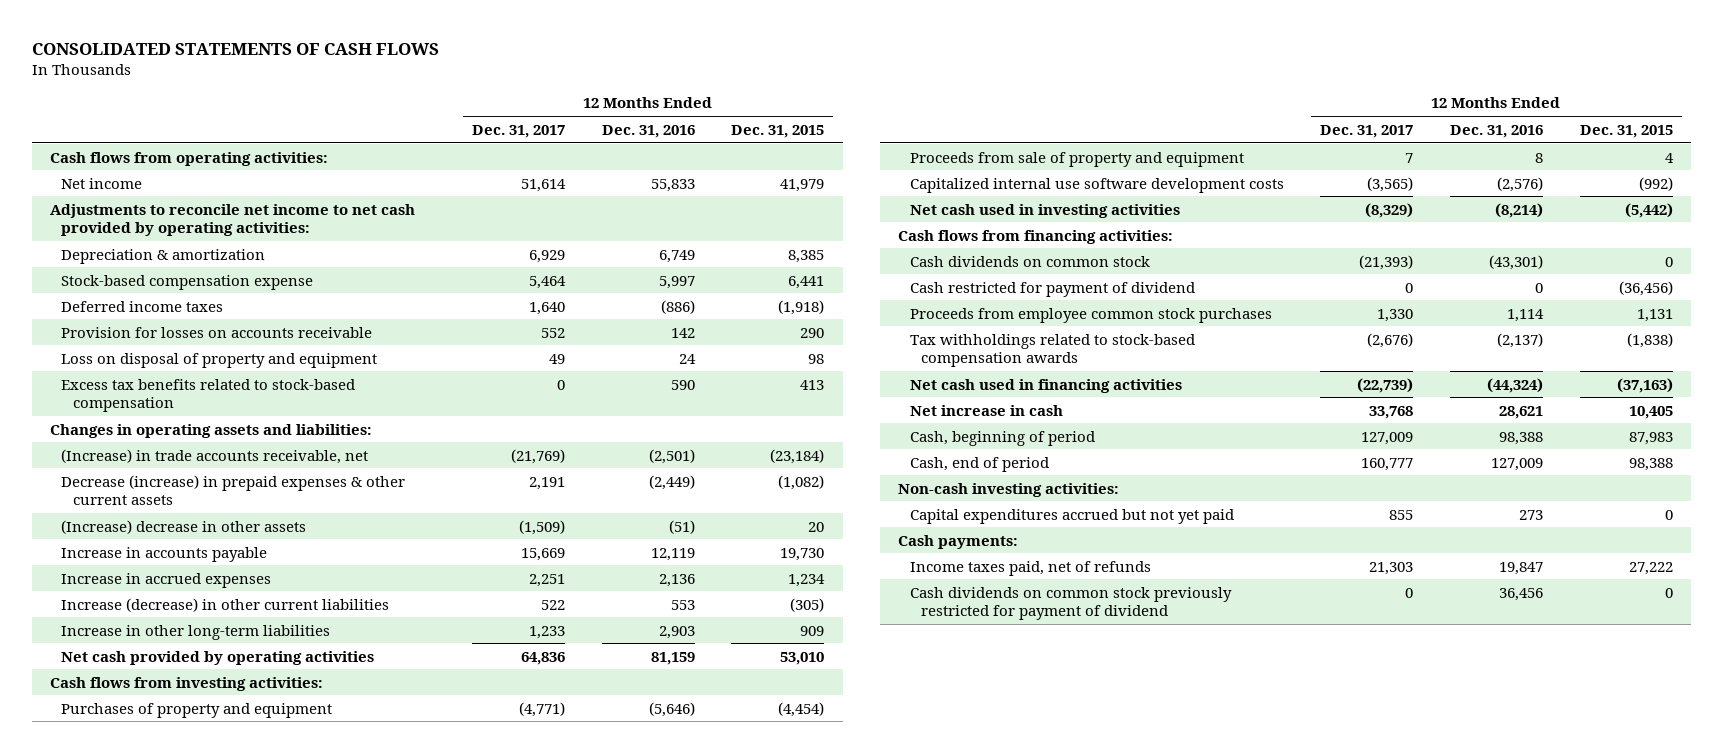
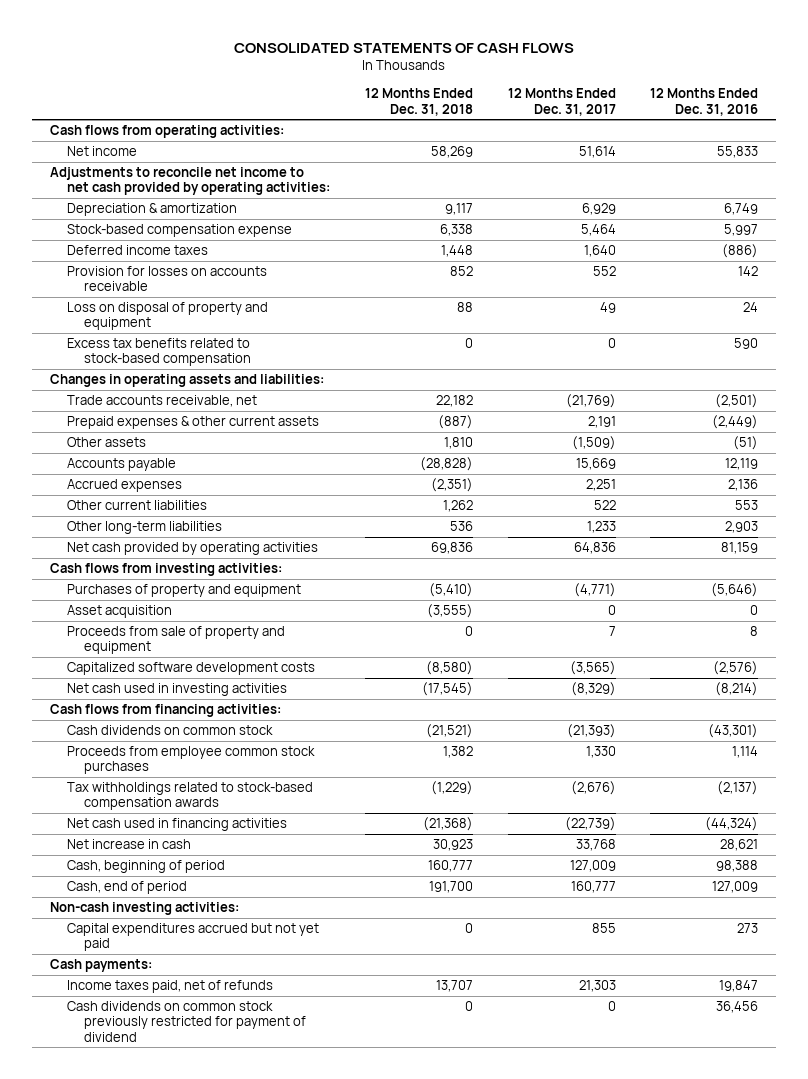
- | 12 Months Ended Dec. 31, 2017 | 12 Months Ended Dec. 31, 2016 | 12 Months Ended Dec. 31, 2015
+ | 12 Months Ended Dec. 31, 2018 | 12 Months Ended Dec. 31, 2017 | 12 Months Ended Dec. 31, 2016
- (Increase) in trade accounts receivable, net | (21,769) | (2,501) | (23,184)
- Decrease (increase) in prepaid expenses & other current assets | 2,191 | (2,449) | (1,082)
- (Increase) decrease in other assets | (1,509) | (51) | 20
- Increase in accounts payable | 15,669 | 12,119 | 19,730
- Increase in accrued expenses | 2,251 | 2,136 | 1,234
- Increase (decrease) in other current liabilities | 522 | 553 | (305)
- Increase in other long-term liabilities | 1,233 | 2,903 | 909
+ Trade accounts receivable, net | 22,182 | (21,769) | (2,501)
+ Prepaid expenses & other current assets | (887) | 2,191 | (2,449)
+ Other assets | 1,810 | (1,509) | (51)
+ Accounts payable | (28,828) | 15,669 | 12,119
+ Accrued expenses | (2,351) | 2,251 | 2,136
+ Other current liabilities | 1,262 | 522 | 553
+ Other long-term liabilities | 536 | 1,233 | 2,903
+ Asset acquisition | (3,555) | 0 | 0
- Capitalized internal use software development costs | (3,565) | (2,576) | (992)
+ Capitalized software development costs | (8,580) | (3,565) | (2,576)
- Cash restricted for payment of dividend | 0 | 0 | (36,456)

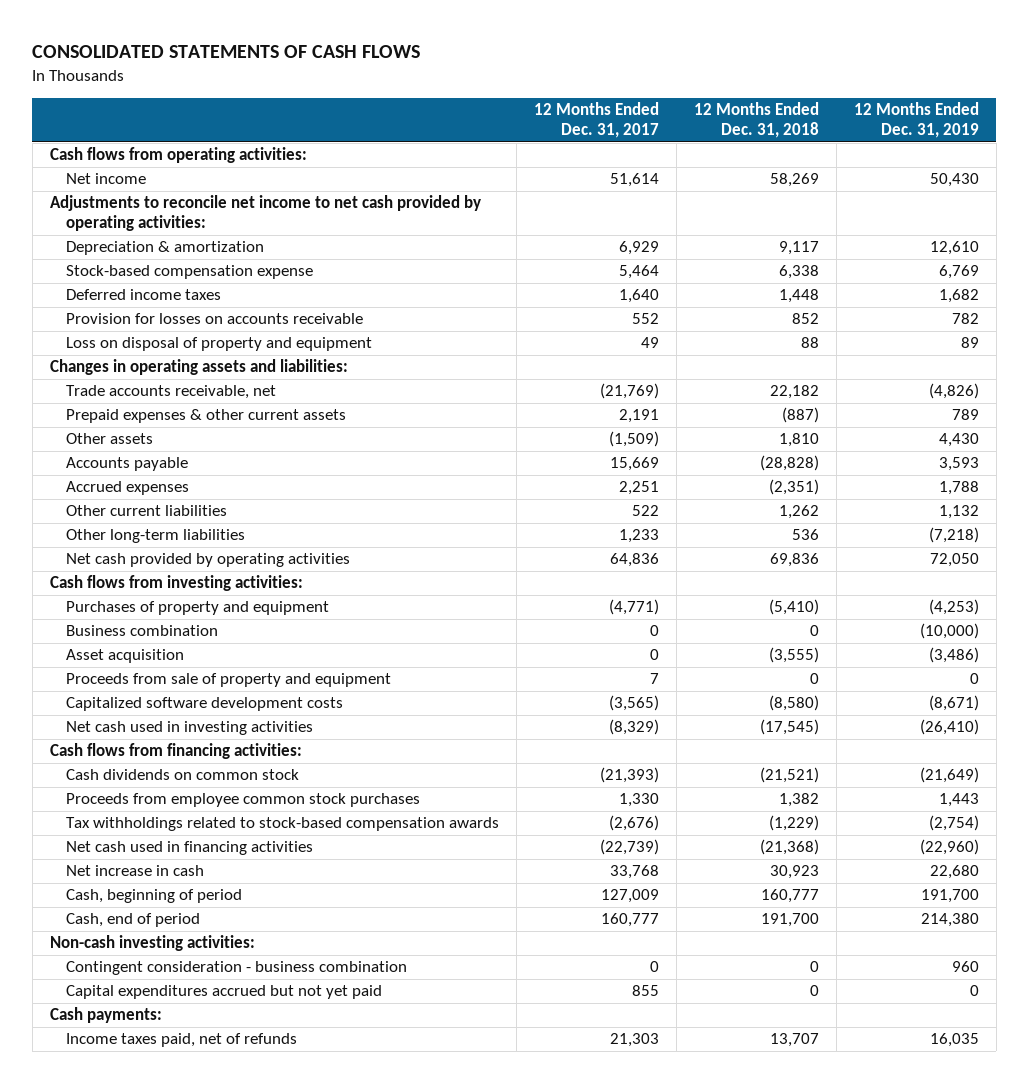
- | 12 Months Ended Dec. 31, 2018 | 12 Months Ended Dec. 31, 2017 | 12 Months Ended Dec. 31, 2016
+ | 12 Months Ended Dec. 31, 2017 | 12 Months Ended Dec. 31, 2018 | 12 Months Ended Dec. 31, 2019
- Excess tax benefits related to stock-based compensation | 0 | 0 | 590
+ Business combination | 0 | 0 | (10,000)
+ Contingent consideration - business combination | 0 | 0 | 960
- Cash dividends on common stock previously restricted for payment of dividend | 0 | 0 | 36,456

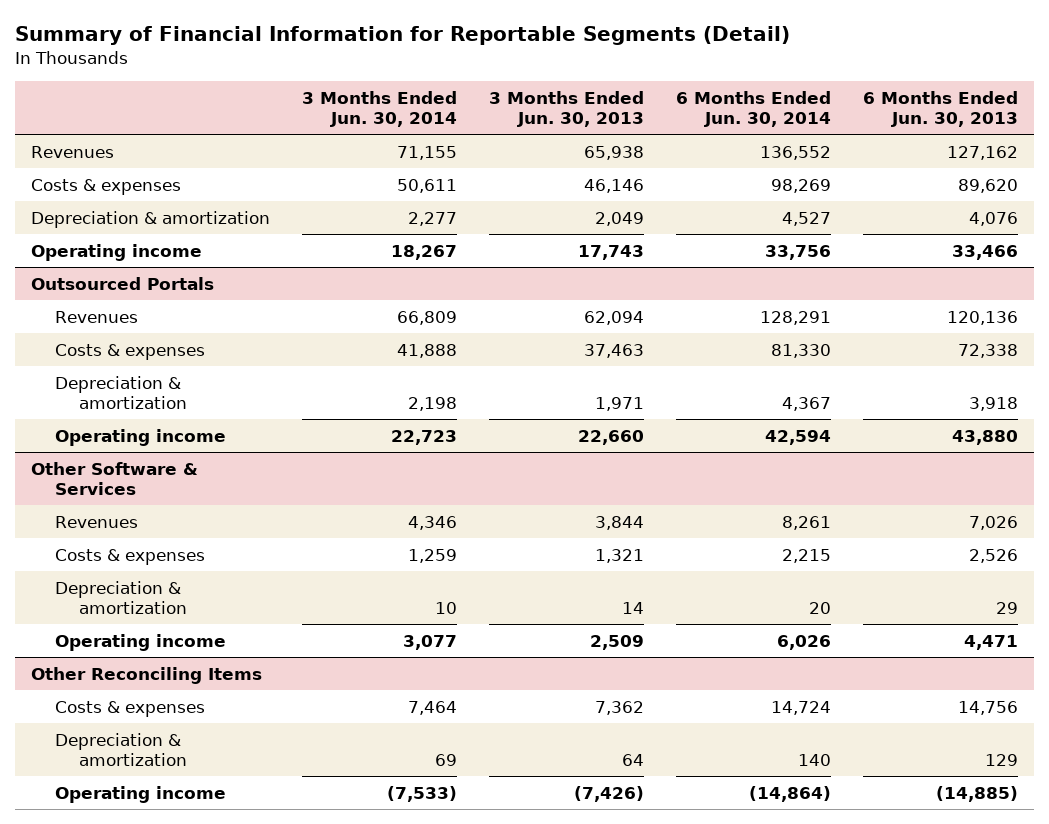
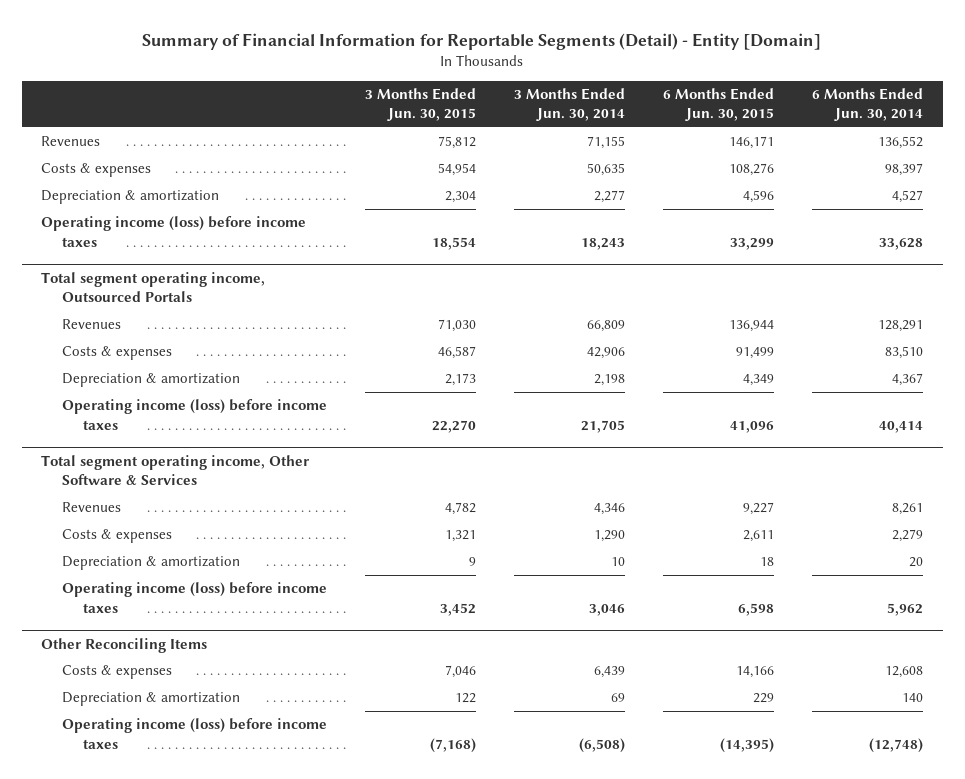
- Summary of Financial Information for Reportable Segments (Detail)
+ Summary of Financial Information for Reportable Segments (Detail) - Entity [Domain]
- | 3 Months Ended Jun. 30, 2014 | 3 Months Ended Jun. 30, 2013 | 6 Months Ended Jun. 30, 2014 | 6 Months Ended Jun. 30, 2013
+ | 3 Months Ended Jun. 30, 2015 | 3 Months Ended Jun. 30, 2014 | 6 Months Ended Jun. 30, 2015 | 6 Months Ended Jun. 30, 2014
- Costs & expenses | 50,611 | 46,146 | 98,269 | 89,620
+ Costs & expenses | 54,954 | 50,635 | 108,276 | 98,397
- Operating income | 18,267 | 17,743 | 33,756 | 33,466
- Outsourced Portals
+ Operating income (loss) before income taxes | 18,554 | 18,243 | 33,299 | 33,628
+ Total segment operating income, Outsourced Portals
- Costs & expenses | 41,888 | 37,463 | 81,330 | 72,338
+ Costs & expenses | 46,587 | 42,906 | 91,499 | 83,510
- Operating income | 22,723 | 22,660 | 42,594 | 43,880
- Other Software & Services
+ Operating income (loss) before income taxes | 22,270 | 21,705 | 41,096 | 40,414
+ Total segment operating income, Other Software & Services
- Costs & expenses | 1,259 | 1,321 | 2,215 | 2,526
+ Costs & expenses | 1,321 | 1,290 | 2,611 | 2,279
- Operating income | 3,077 | 2,509 | 6,026 | 4,471
+ Operating income (loss) before income taxes | 3,452 | 3,046 | 6,598 | 5,962
@ Other Reconciling Items
- Costs & expenses | 7,464 | 7,362 | 14,724 | 14,756
+ Costs & expenses | 7,046 | 6,439 | 14,166 | 12,608
- Operating income | (7,533) | (7,426) | (14,864) | (14,885)
+ Operating income (loss) before income taxes | (7,168) | (6,508) | (14,395) | (12,748)

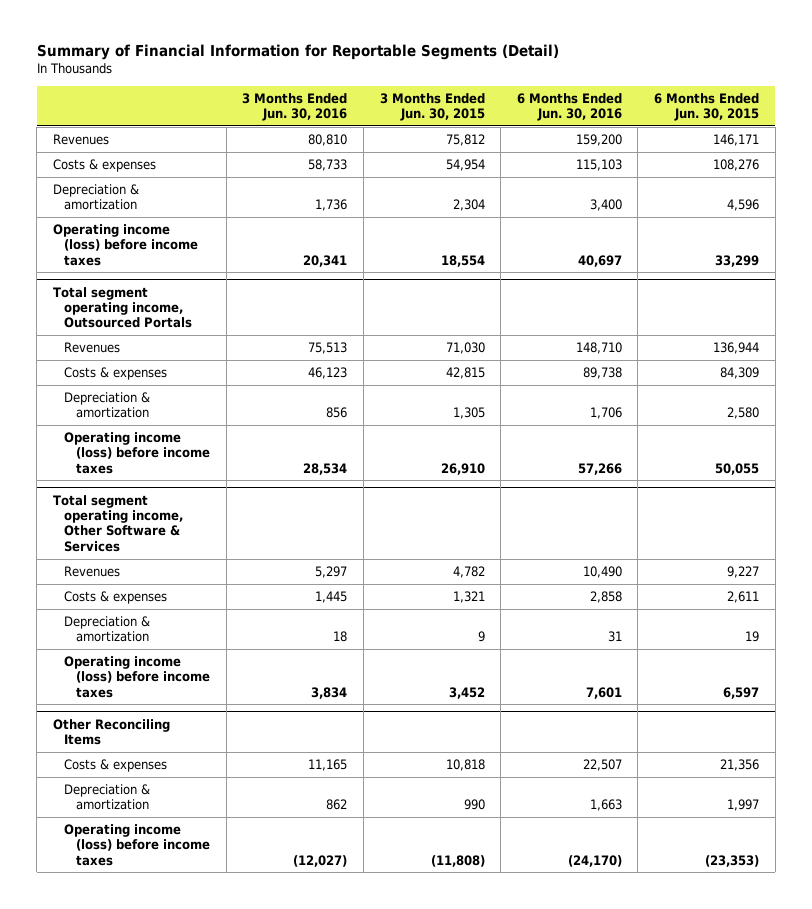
- Summary of Financial Information for Reportable Segments (Detail) - Entity [Domain]
+ Summary of Financial Information for Reportable Segments (Detail)
- | 3 Months Ended Jun. 30, 2015 | 3 Months Ended Jun. 30, 2014 | 6 Months Ended Jun. 30, 2015 | 6 Months Ended Jun. 30, 2014
+ | 3 Months Ended Jun. 30, 2016 | 3 Months Ended Jun. 30, 2015 | 6 Months Ended Jun. 30, 2016 | 6 Months Ended Jun. 30, 2015
@ Total segment operating income, Outsourced Portals
- Costs & expenses | 46,587 | 42,906 | 91,499 | 83,510
- Depreciation & amortization | 2,173 | 2,198 | 4,349 | 4,367
- Operating income (loss) before income taxes | 22,270 | 21,705 | 41,096 | 40,414
+ Costs & expenses | 46,123 | 42,815 | 89,738 | 84,309
+ Depreciation & amortization | 856 | 1,305 | 1,706 | 2,580
+ Operating income (loss) before income taxes | 28,534 | 26,910 | 57,266 | 50,055
@ Total segment operating income, Other Software & Services
- Depreciation & amortization | 9 | 10 | 18 | 20
- Operating income (loss) before income taxes | 3,452 | 3,046 | 6,598 | 5,962
+ Depreciation & amortization | 18 | 9 | 31 | 19
+ Operating income (loss) before income taxes | 3,834 | 3,452 | 7,601 | 6,597
@ Other Reconciling Items
- Costs & expenses | 7,046 | 6,439 | 14,166 | 12,608
- Depreciation & amortization | 122 | 69 | 229 | 140
- Operating income (loss) before income taxes | (7,168) | (6,508) | (14,395) | (12,748)
+ Costs & expenses | 11,165 | 10,818 | 22,507 | 21,356
+ Depreciation & amortization | 862 | 990 | 1,663 | 1,997
+ Operating income (loss) before income taxes | (12,027) | (11,808) | (24,170) | (23,353)

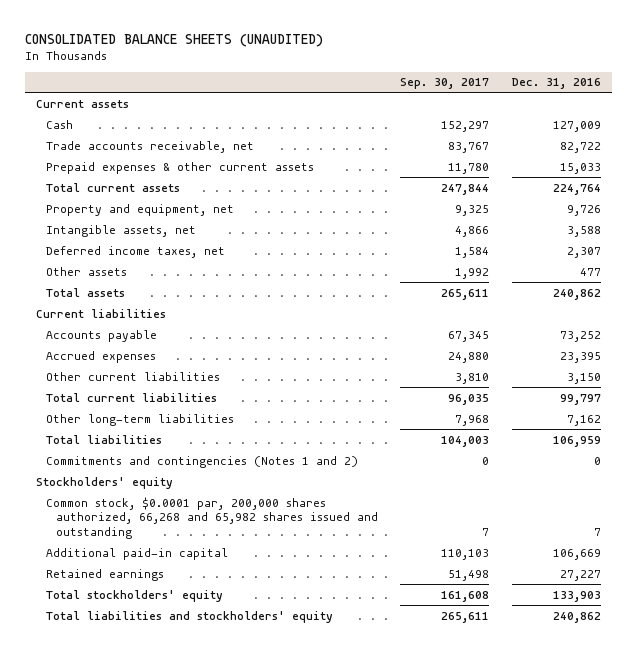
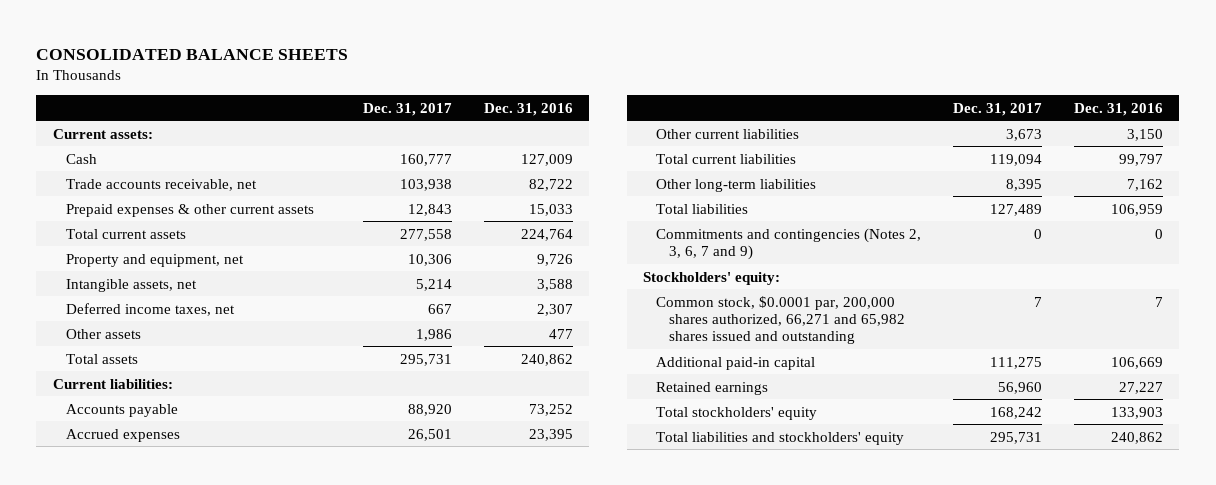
- CONSOLIDATED BALANCE SHEETS (UNAUDITED)
+ CONSOLIDATED BALANCE SHEETS
- | Sep. 30, 2017 | Dec. 31, 2016
+ | Dec. 31, 2017 | Dec. 31, 2016
- Current assets
+ Current assets:
- Current liabilities
+ Current liabilities:
- Commitments and contingencies (Notes 1 and 2) | 0 | 0
- Stockholders' equity
- Common stock, $0.0001 par, 200,000 shares authorized, 66,268 and 65,982 shares issued and outstanding | 7 | 7
+ Commitments and contingencies (Notes 2, 3, 6, 7 and 9) | 0 | 0
+ Stockholders' equity:
+ Common stock, $0.0001 par, 200,000 shares authorized, 66,271 and 65,982 shares issued and outstanding | 7 | 7

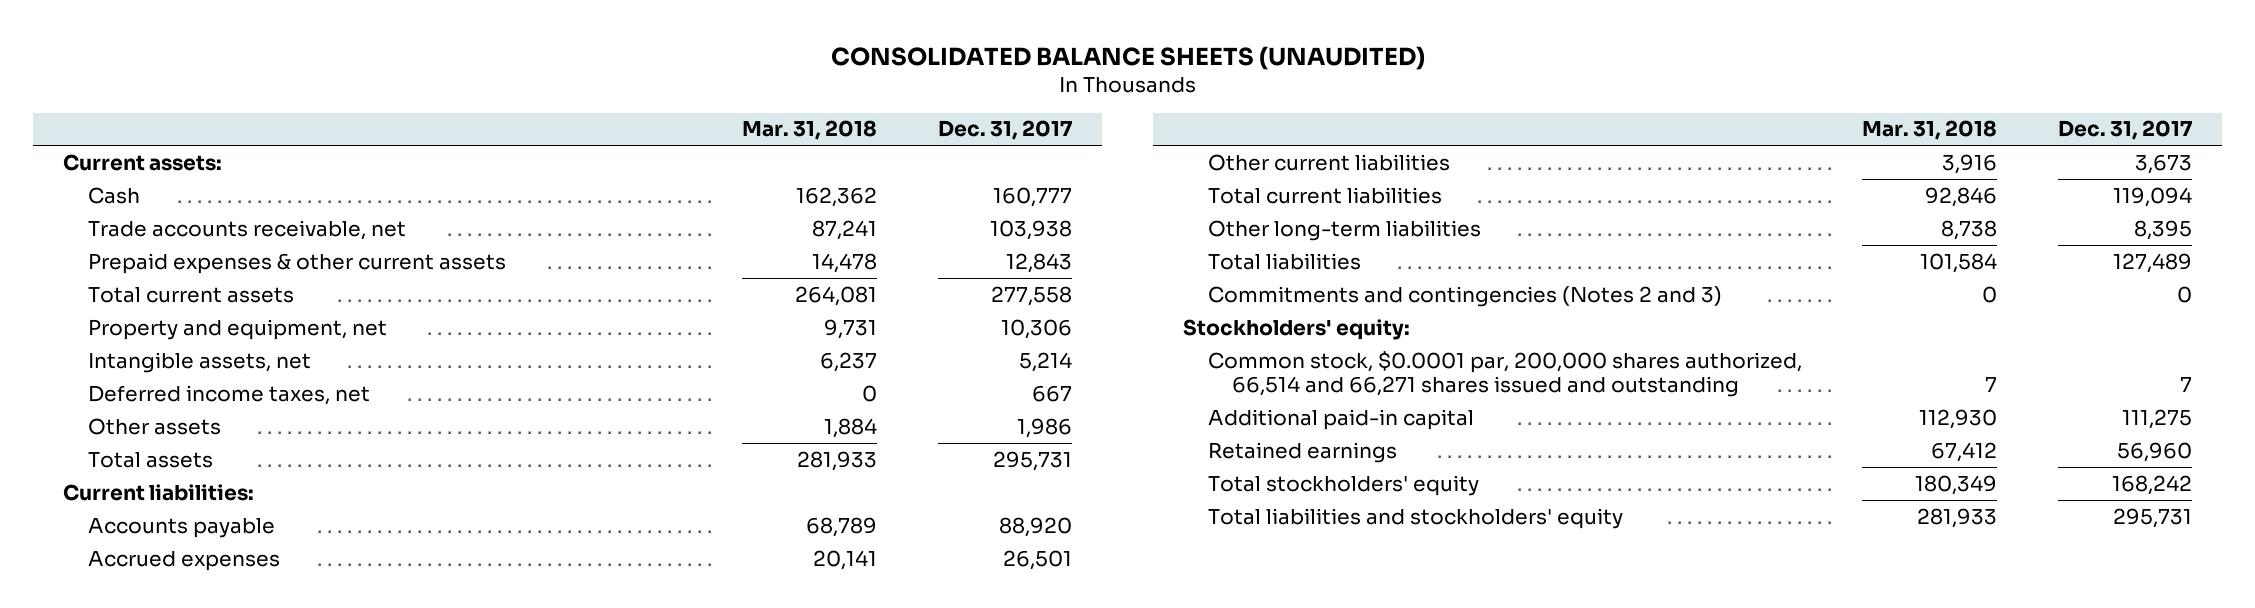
- CONSOLIDATED BALANCE SHEETS
+ CONSOLIDATED BALANCE SHEETS (UNAUDITED)
- | Dec. 31, 2017 | Dec. 31, 2016
+ | Mar. 31, 2018 | Dec. 31, 2017
- Commitments and contingencies (Notes 2, 3, 6, 7 and 9) | 0 | 0
+ Commitments and contingencies (Notes 2 and 3) | 0 | 0
- Common stock, $0.0001 par, 200,000 shares authorized, 66,271 and 65,982 shares issued and outstanding | 7 | 7
+ Common stock, $0.0001 par, 200,000 shares authorized, 66,514 and 66,271 shares issued and outstanding | 7 | 7

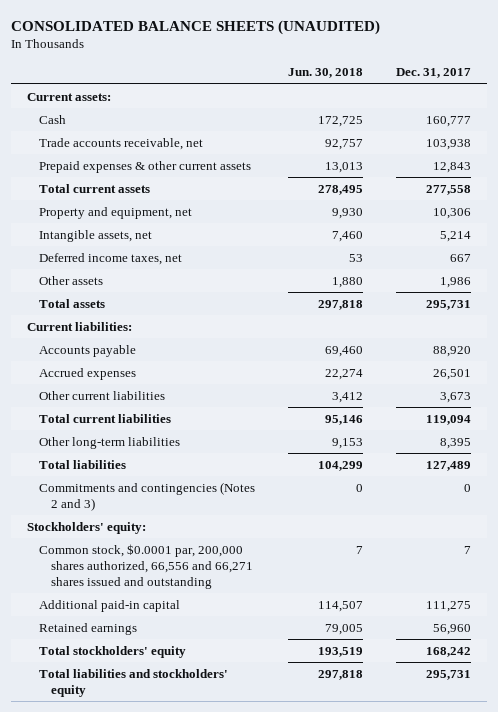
- | Mar. 31, 2018 | Dec. 31, 2017
+ | Jun. 30, 2018 | Dec. 31, 2017
- Common stock, $0.0001 par, 200,000 shares authorized, 66,514 and 66,271 shares issued and outstanding | 7 | 7
+ Common stock, $0.0001 par, 200,000 shares authorized, 66,556 and 66,271 shares issued and outstanding | 7 | 7

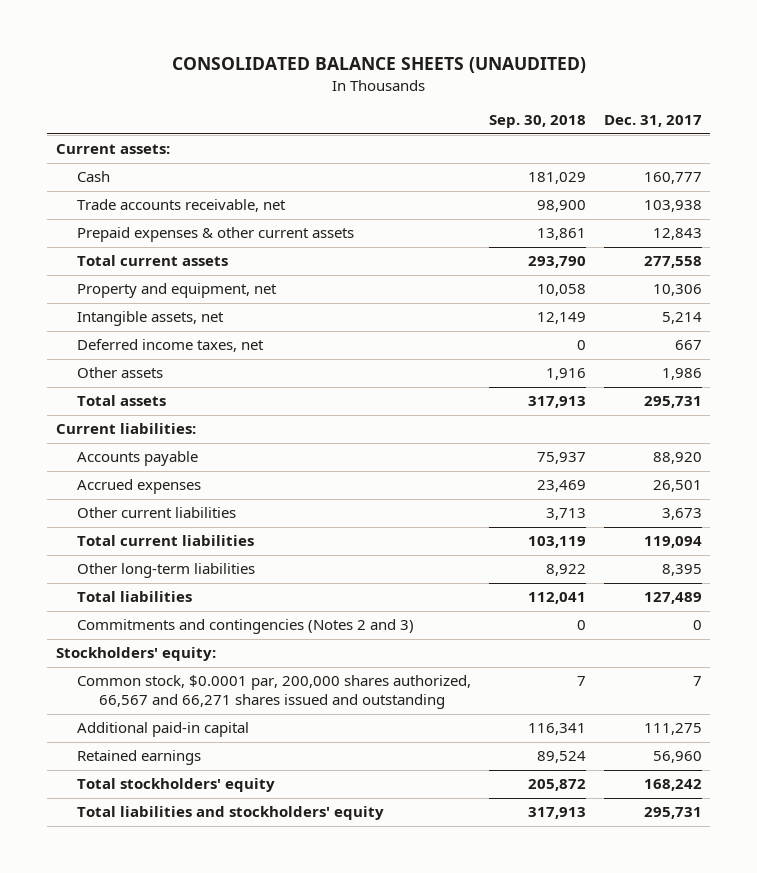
- | Jun. 30, 2018 | Dec. 31, 2017
+ | Sep. 30, 2018 | Dec. 31, 2017
- Common stock, $0.0001 par, 200,000 shares authorized, 66,556 and 66,271 shares issued and outstanding | 7 | 7
+ Common stock, $0.0001 par, 200,000 shares authorized, 66,567 and 66,271 shares issued and outstanding | 7 | 7

